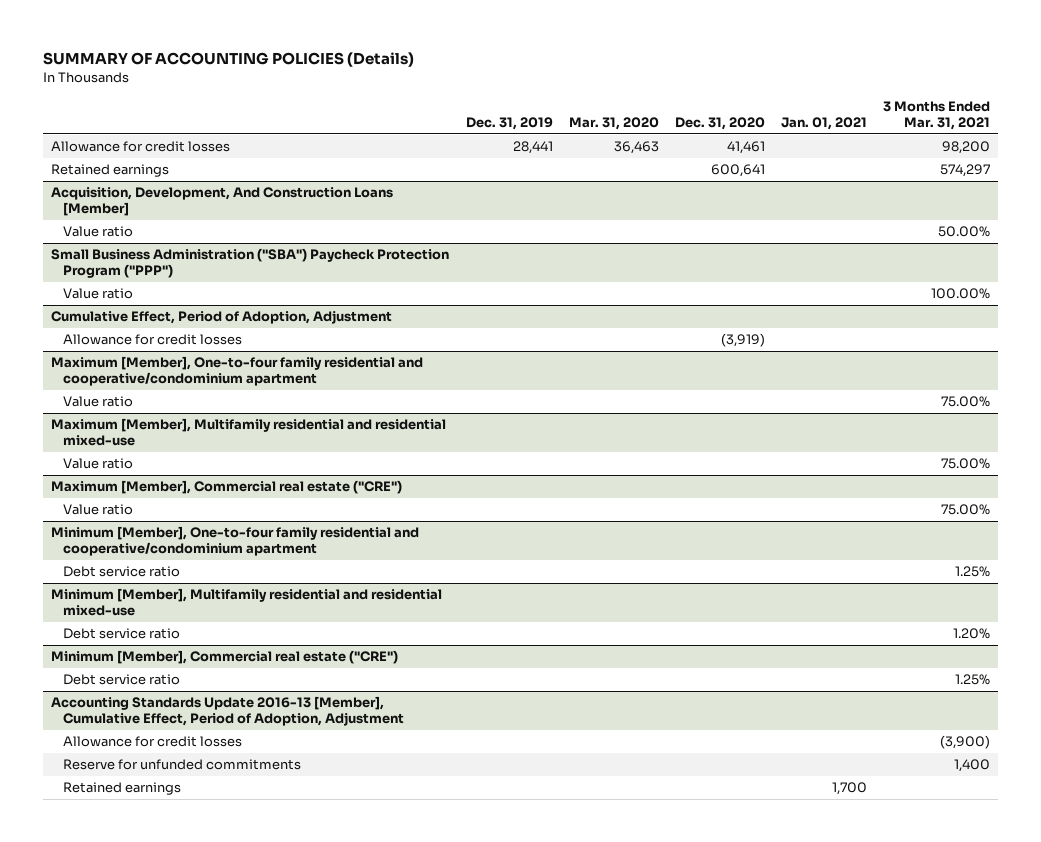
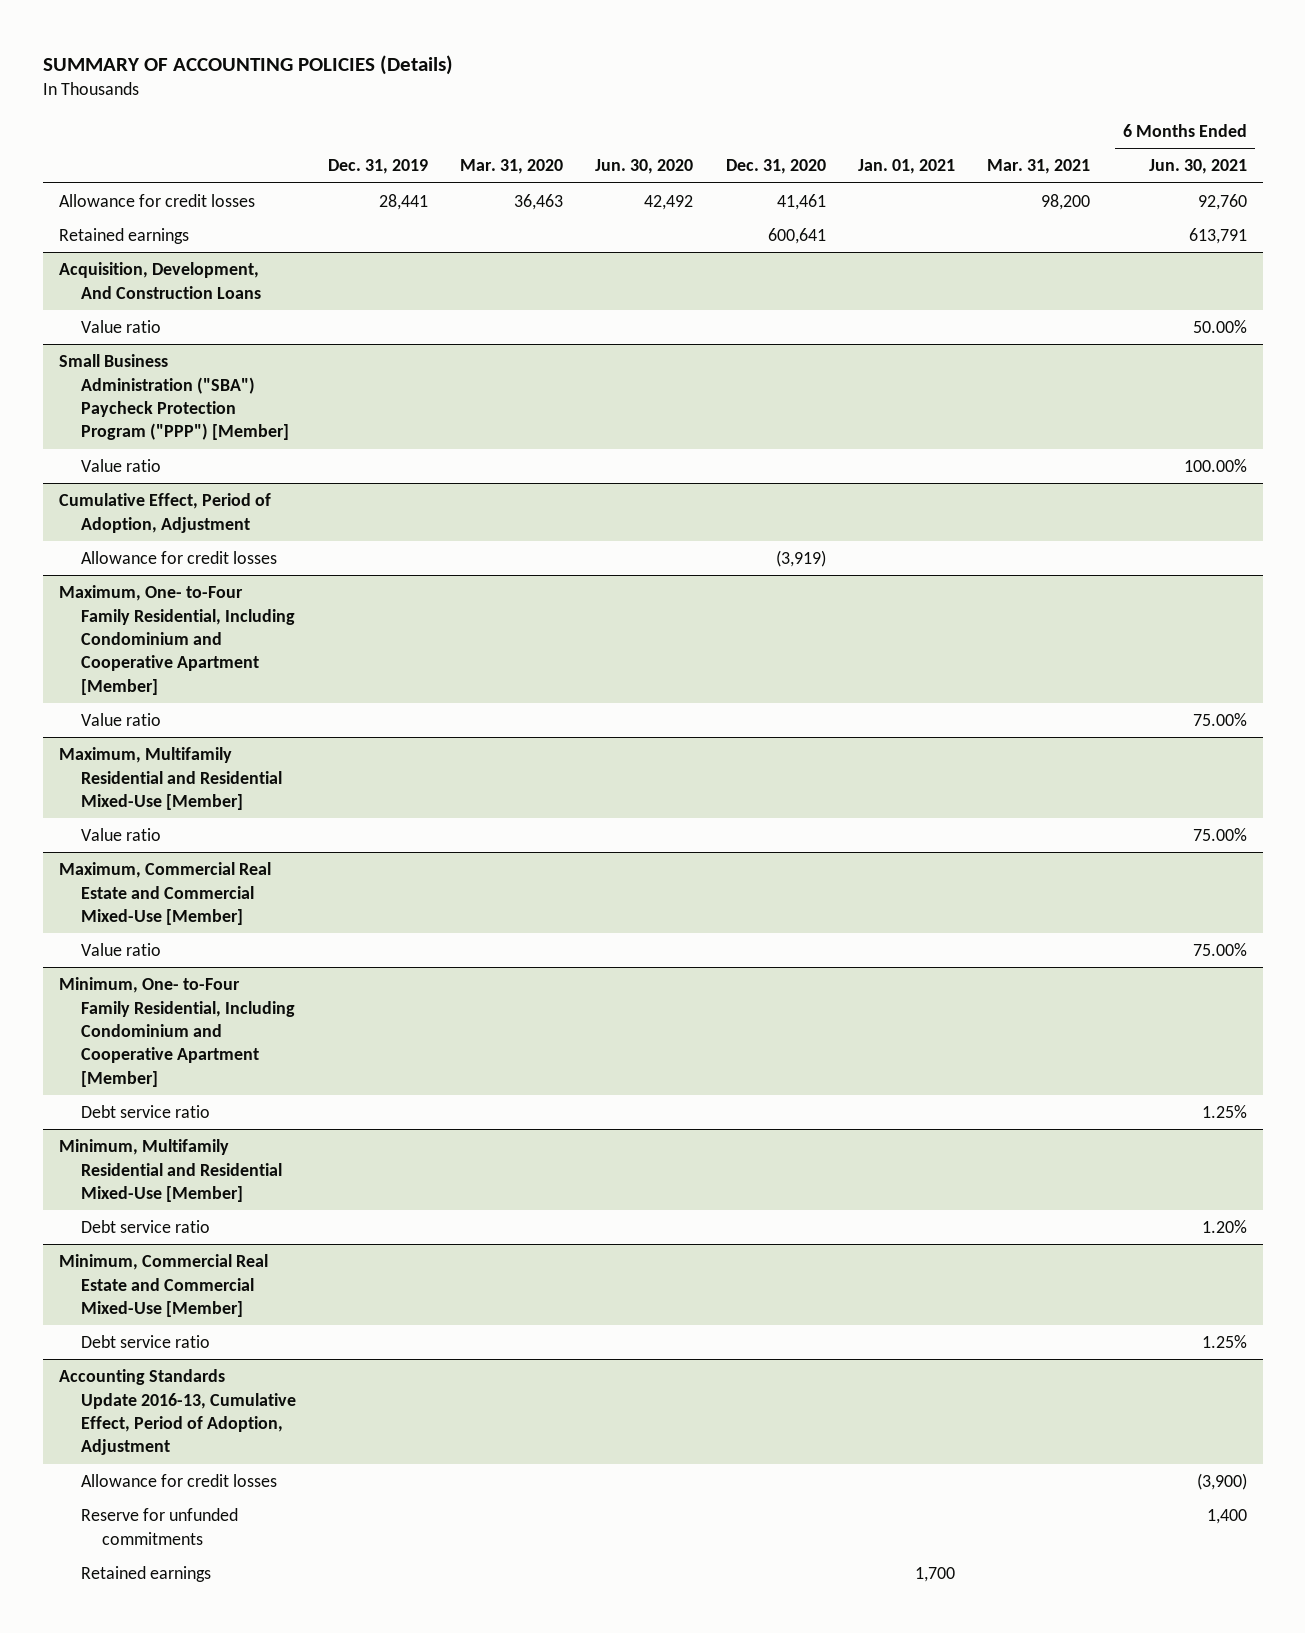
- | Dec. 31, 2019 | Mar. 31, 2020 | Dec. 31, 2020 | Jan. 01, 2021 | 3 Months Ended Mar. 31, 2021
+ | Dec. 31, 2019 | Mar. 31, 2020 | Jun. 30, 2020 | Dec. 31, 2020 | Jan. 01, 2021 | Mar. 31, 2021 | 6 Months Ended Jun. 30, 2021
- Acquisition, Development, And Construction Loans [Member]
+ Acquisition, Development, And Construction Loans
- Small Business Administration ("SBA") Paycheck Protection Program ("PPP")
+ Small Business Administration ("SBA") Paycheck Protection Program ("PPP") [Member]
- Maximum [Member], One-to-four family residential and cooperative/condominium apartment
+ Maximum, One- to-Four Family Residential, Including Condominium and Cooperative Apartment [Member]
- Maximum [Member], Multifamily residential and residential mixed-use
+ Maximum, Multifamily Residential and Residential Mixed-Use [Member]
- Maximum [Member], Commercial real estate ("CRE")
+ Maximum, Commercial Real Estate and Commercial Mixed-Use [Member]
- Minimum [Member], One-to-four family residential and cooperative/condominium apartment
+ Minimum, One- to-Four Family Residential, Including Condominium and Cooperative Apartment [Member]
- Minimum [Member], Multifamily residential and residential mixed-use
+ Minimum, Multifamily Residential and Residential Mixed-Use [Member]
- Minimum [Member], Commercial real estate ("CRE")
+ Minimum, Commercial Real Estate and Commercial Mixed-Use [Member]
- Accounting Standards Update 2016-13 [Member], Cumulative Effect, Period of Adoption, Adjustment
+ Accounting Standards Update 2016-13, Cumulative Effect, Period of Adoption, Adjustment

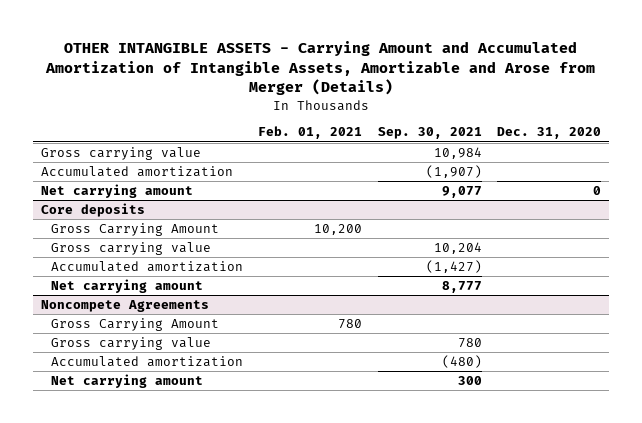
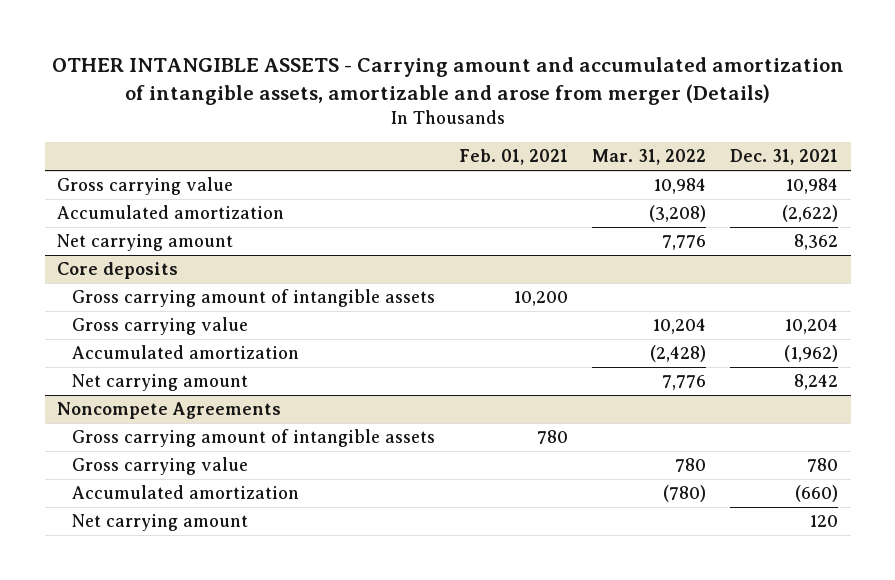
- OTHER INTANGIBLE ASSETS - Carrying Amount and Accumulated Amortization of Intangible Assets, Amortizable and Arose from Merger (Details)
+ OTHER INTANGIBLE ASSETS - Carrying amount and accumulated amortization of intangible assets, amortizable and arose from merger (Details)
- | Feb. 01, 2021 | Sep. 30, 2021 | Dec. 31, 2020
+ | Feb. 01, 2021 | Mar. 31, 2022 | Dec. 31, 2021
@ Core deposits
- Gross Carrying Amount | 10,200 | |
+ Gross carrying amount of intangible assets | 10,200 | |
@ Noncompete Agreements
- Gross Carrying Amount | 780 | |
+ Gross carrying amount of intangible assets | 780 | |

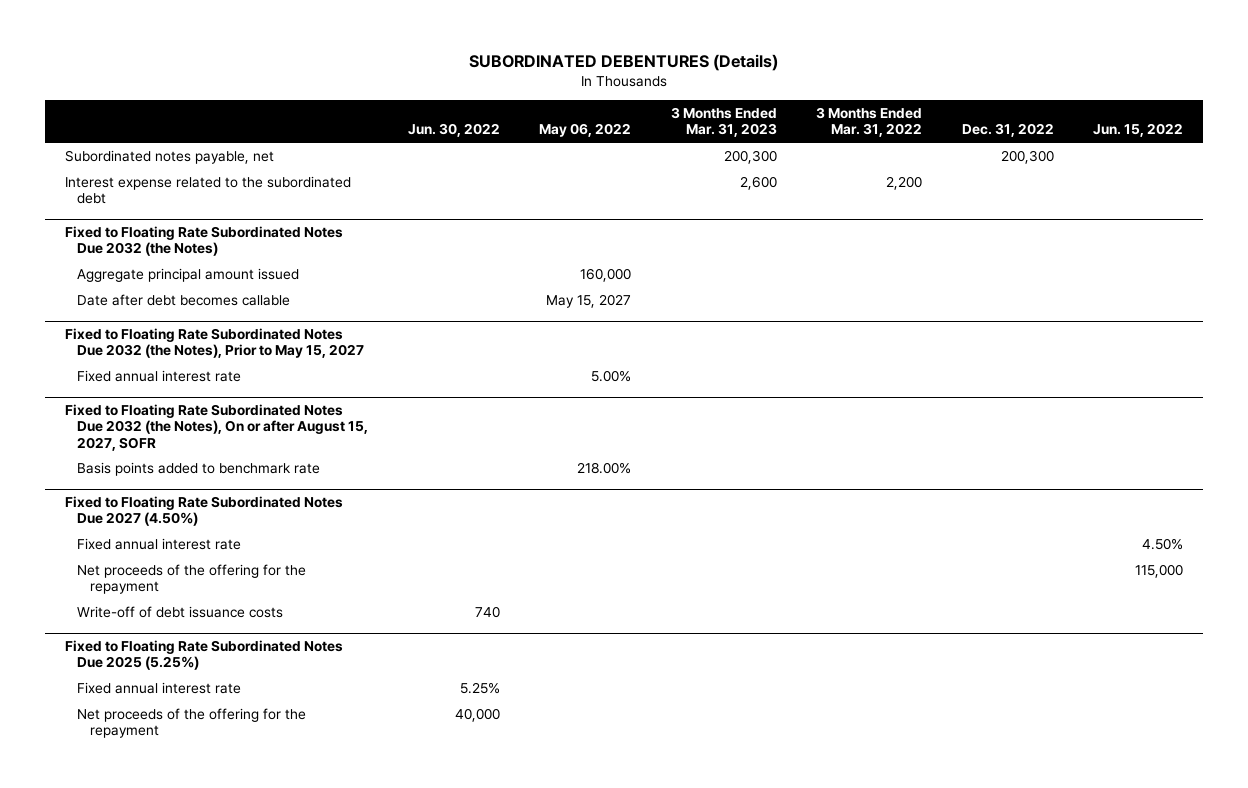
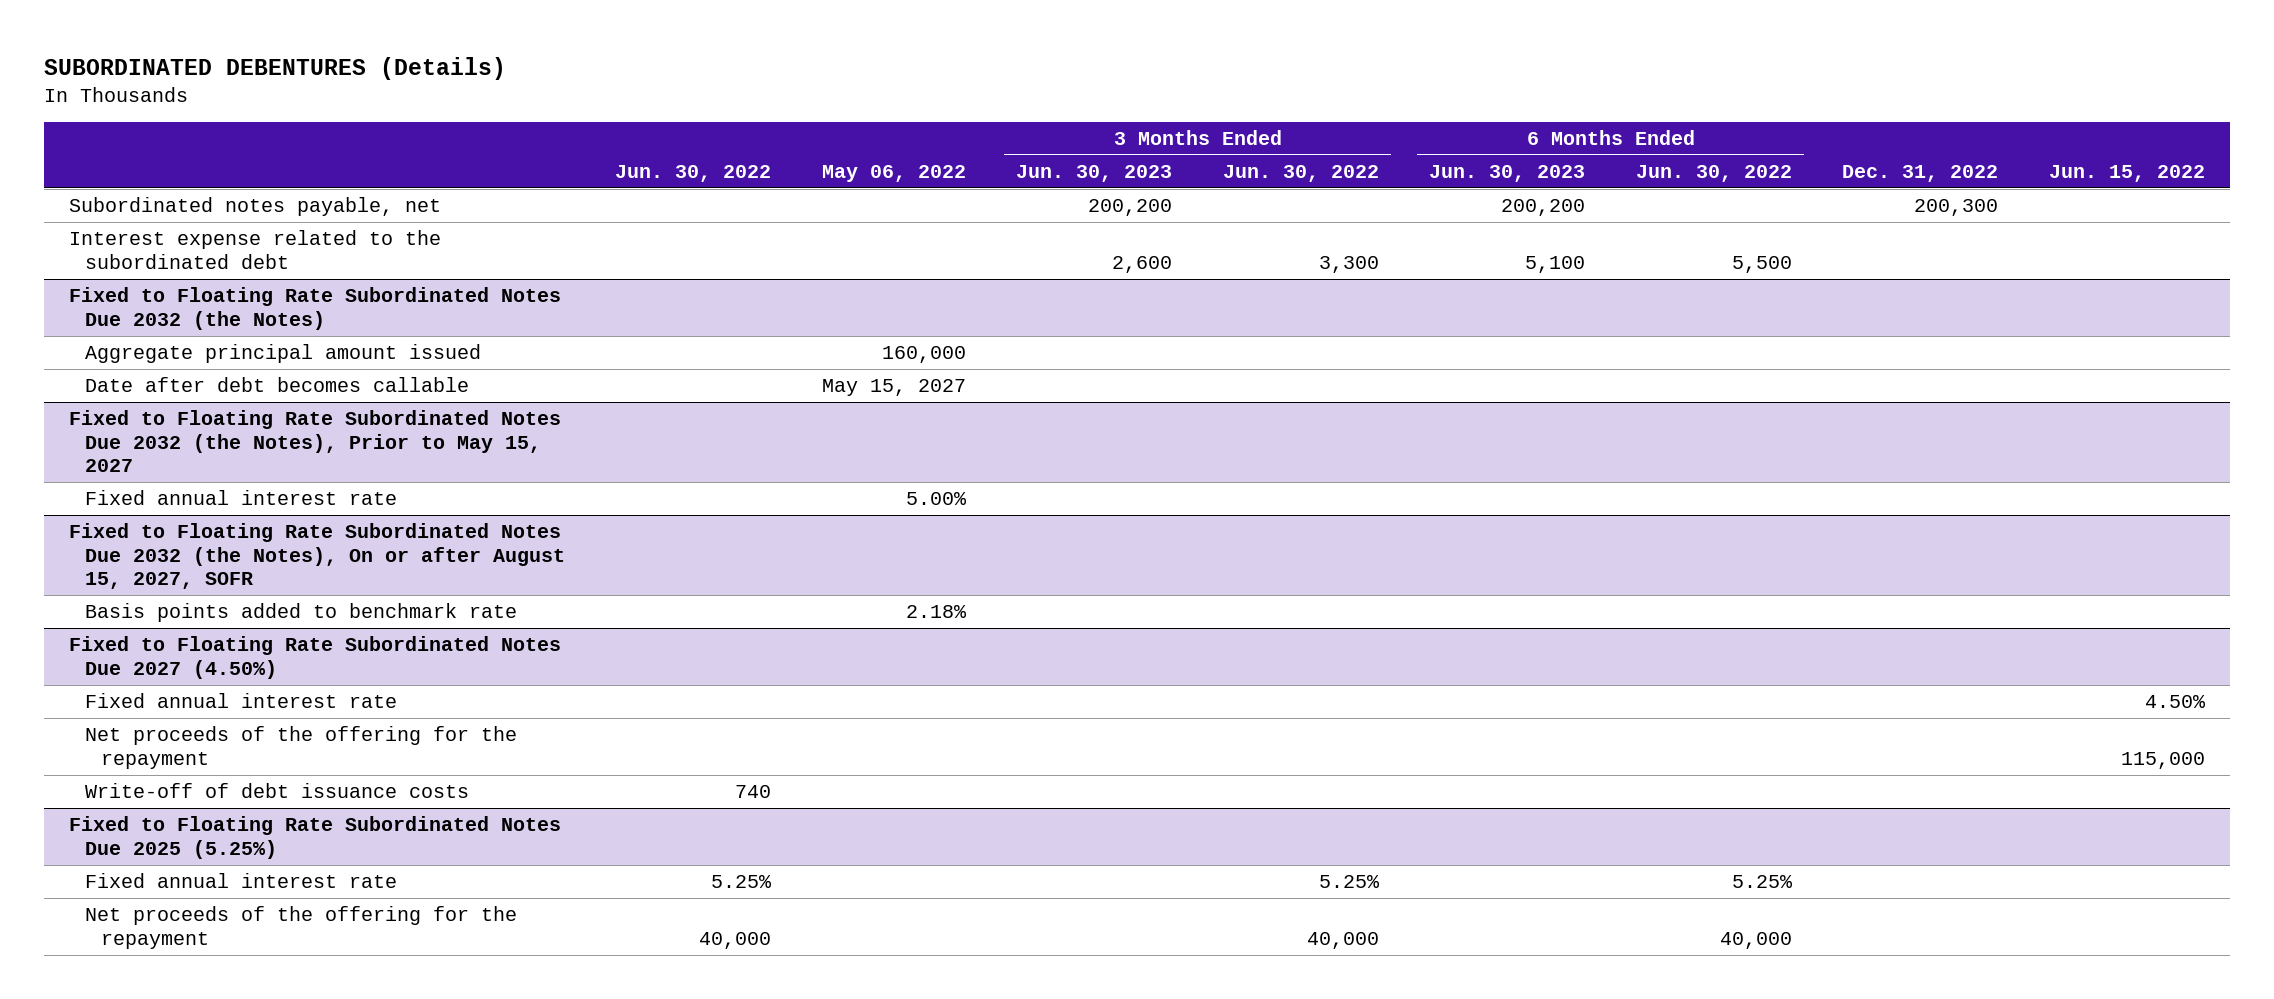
- | Jun. 30, 2022 | May 06, 2022 | 3 Months Ended Mar. 31, 2023 | 3 Months Ended Mar. 31, 2022 | Dec. 31, 2022 | Jun. 15, 2022
+ | Jun. 30, 2022 | May 06, 2022 | 3 Months Ended Jun. 30, 2023 | 3 Months Ended Jun. 30, 2022 | 6 Months Ended Jun. 30, 2023 | 6 Months Ended Jun. 30, 2022 | Dec. 31, 2022 | Jun. 15, 2022
@ Fixed to Floating Rate Subordinated Notes Due 2032 (the Notes), On or after August 15, 2027, SOFR
- Basis points added to benchmark rate | | 218.00% | | | |
+ Basis points added to benchmark rate | | 2.18% | | | | | |

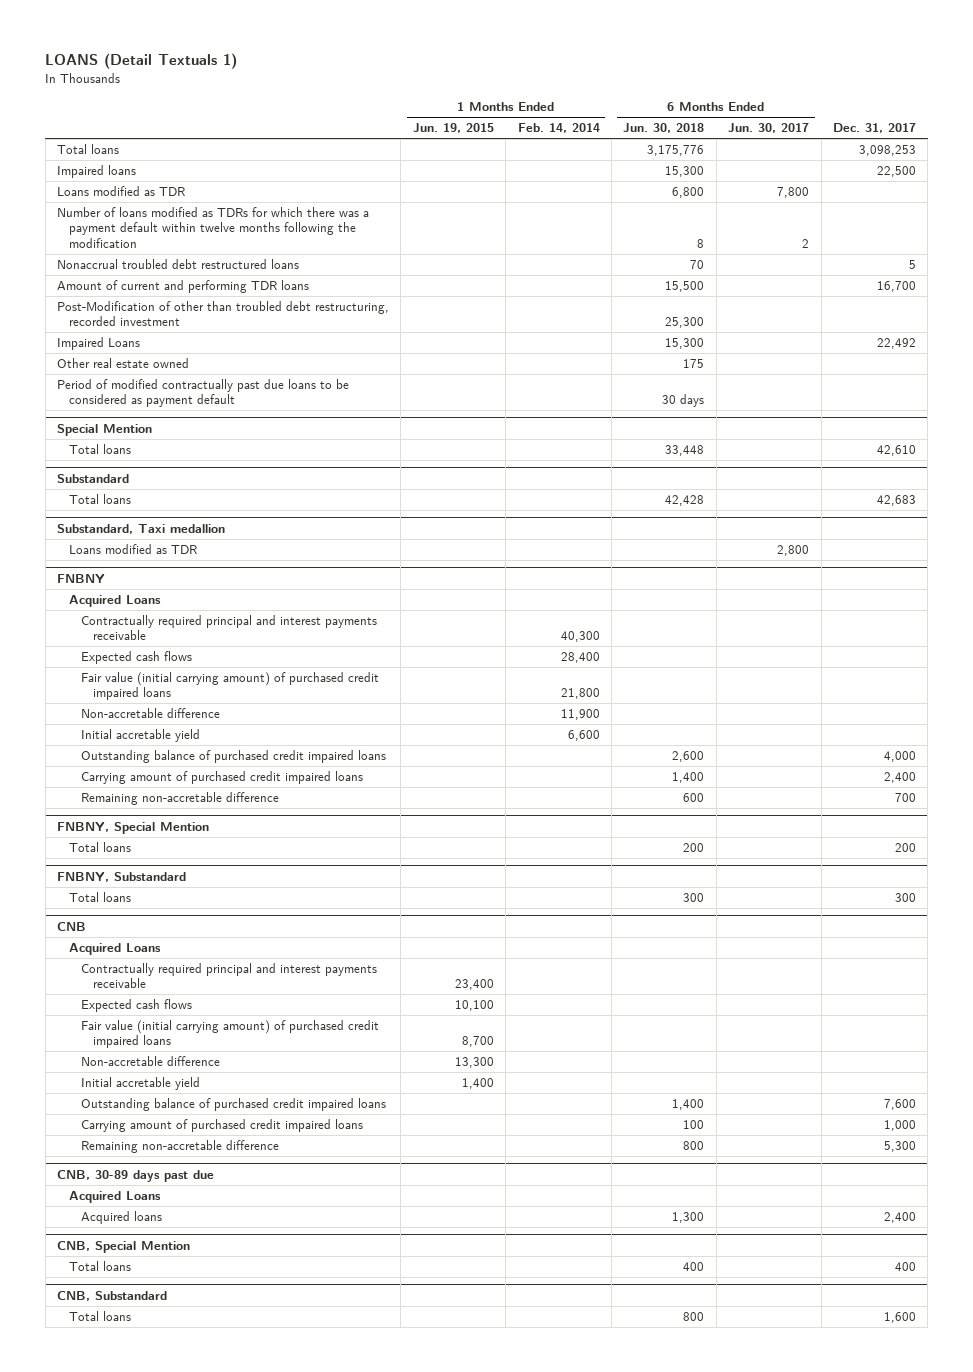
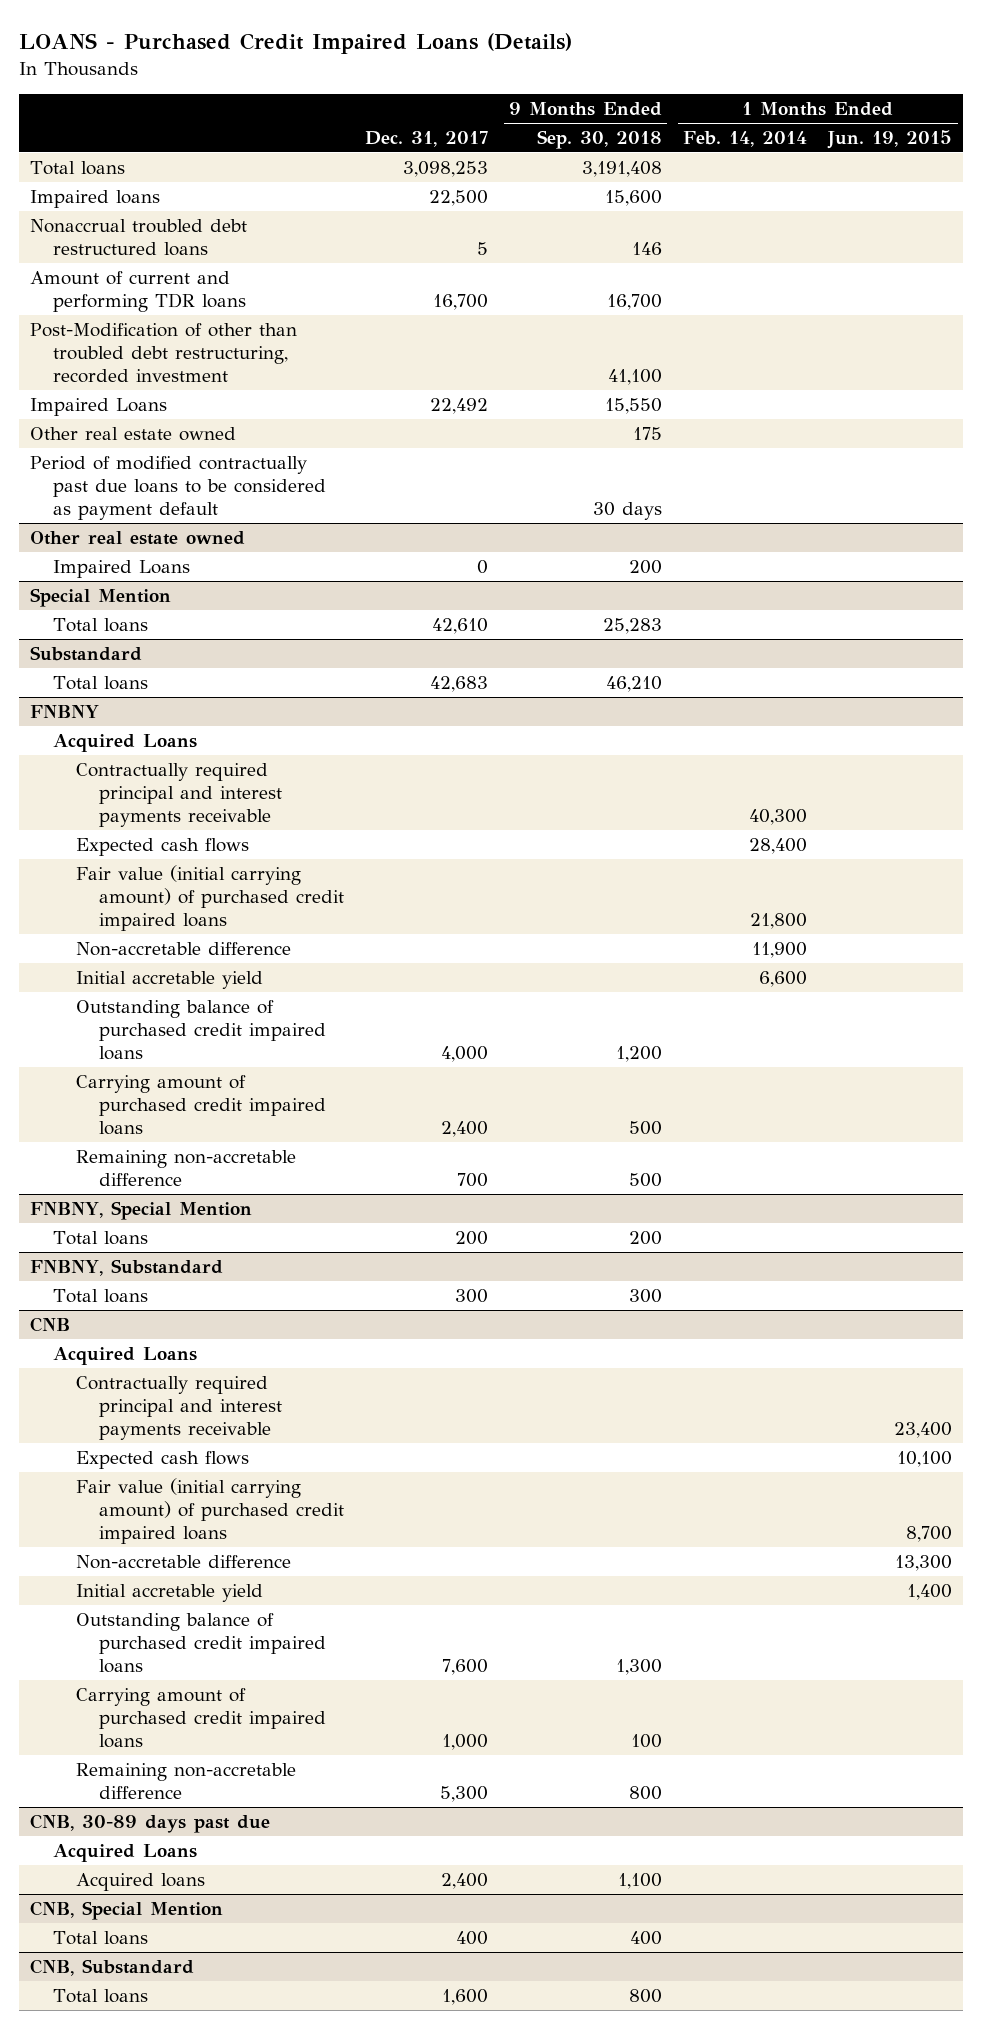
- LOANS (Detail Textuals 1)
+ LOANS - Purchased Credit Impaired Loans (Details)
- | 1 Months Ended Jun. 19, 2015 | 1 Months Ended Feb. 14, 2014 | 6 Months Ended Jun. 30, 2018 | 6 Months Ended Jun. 30, 2017 | Dec. 31, 2017
+ | Dec. 31, 2017 | 9 Months Ended Sep. 30, 2018 | 1 Months Ended Feb. 14, 2014 | 1 Months Ended Jun. 19, 2015
- Loans modified as TDR | | | 6,800 | 7,800 |
- Number of loans modified as TDRs for which there was a payment default within twelve months following the modification | | | 8 | 2 |
+ Other real estate owned
+ Impaired Loans | 0 | 200 | |
- Substandard, Taxi medallion
- Loans modified as TDR | | | | 2,800 |

